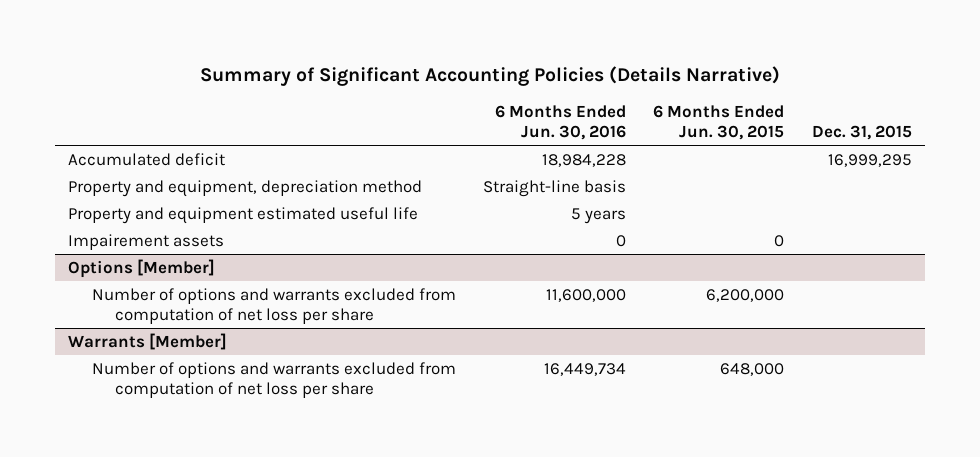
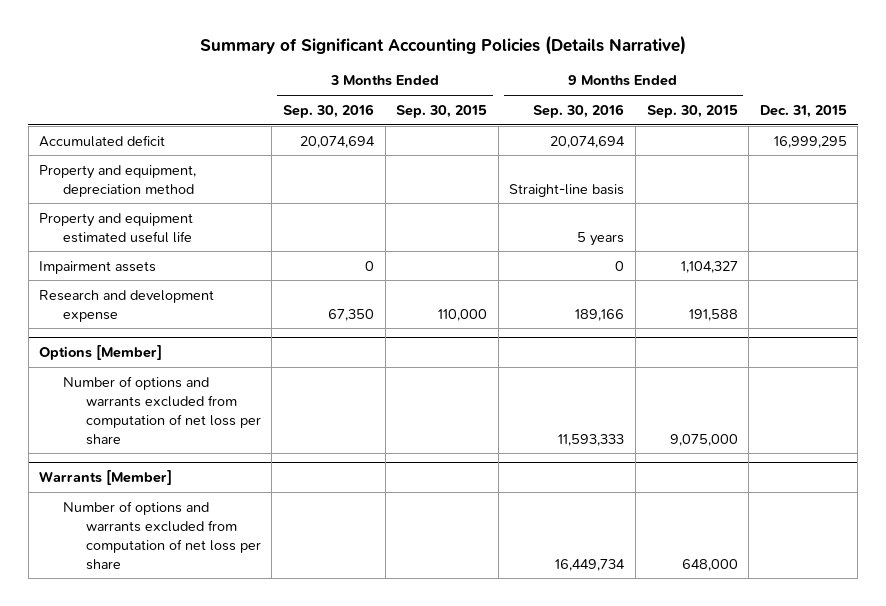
- | 6 Months Ended Jun. 30, 2016 | 6 Months Ended Jun. 30, 2015 | Dec. 31, 2015
+ | 3 Months Ended Sep. 30, 2016 | 3 Months Ended Sep. 30, 2015 | 9 Months Ended Sep. 30, 2016 | 9 Months Ended Sep. 30, 2015 | Dec. 31, 2015
- Impairement assets | 0 | 0 |
+ Impairment assets | 0 | | 0 | 1,104,327 |
+ Research and development expense | 67,350 | 110,000 | 189,166 | 191,588 |

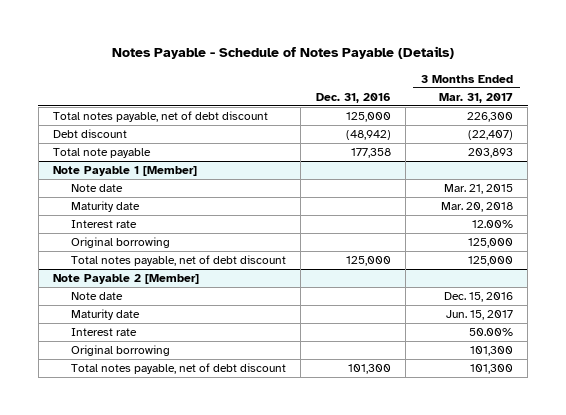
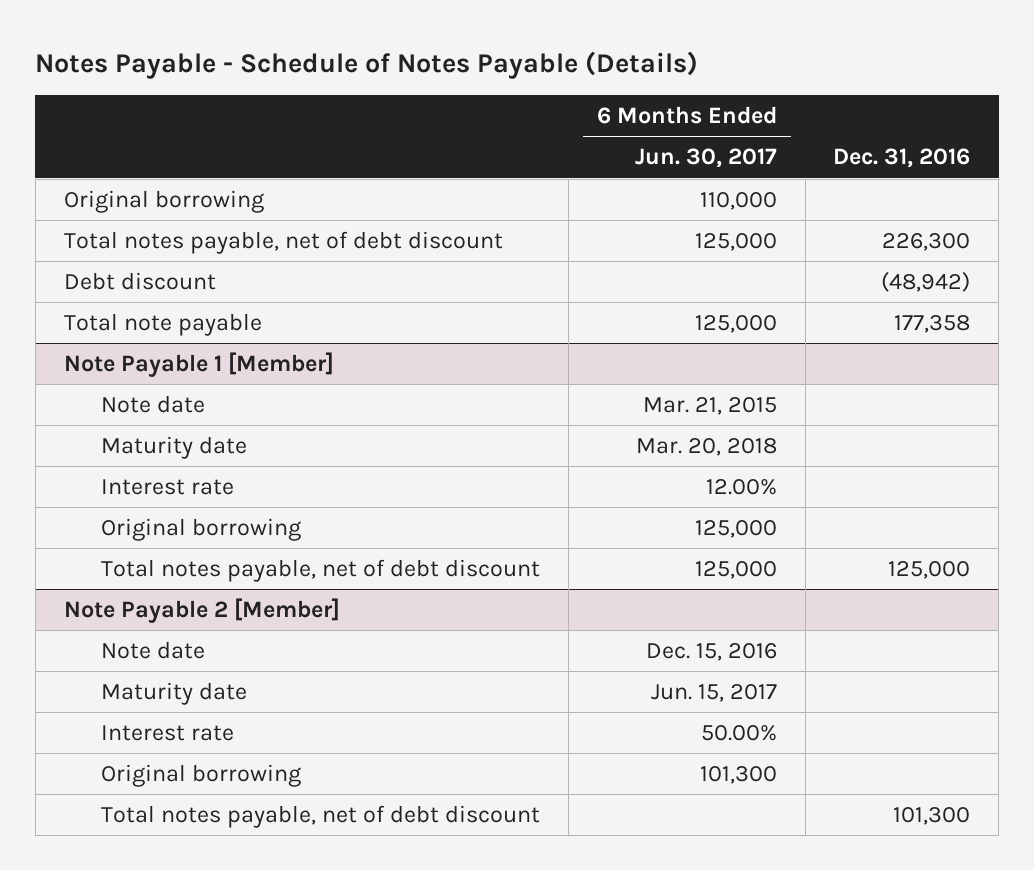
- | Dec. 31, 2016 | 3 Months Ended Mar. 31, 2017
+ | 6 Months Ended Jun. 30, 2017 | Dec. 31, 2016
- Total notes payable, net of debt discount | 125,000 | 226,300
+ Original borrowing | 110,000 |
+ Total notes payable, net of debt discount | 125,000 | 226,300

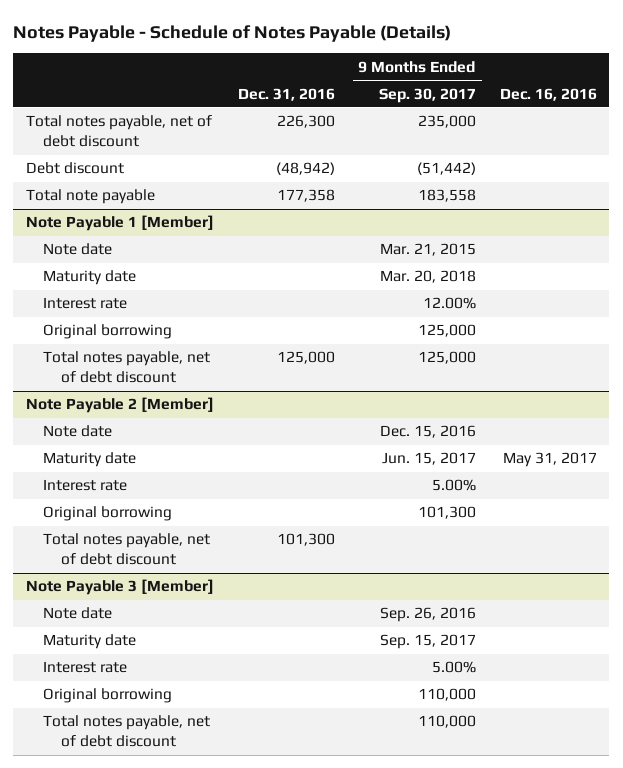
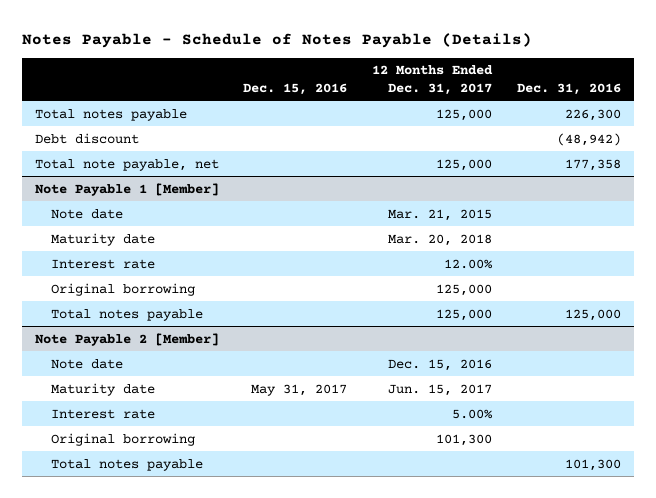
- | Dec. 31, 2016 | 9 Months Ended Sep. 30, 2017 | Dec. 16, 2016
+ | Dec. 15, 2016 | 12 Months Ended Dec. 31, 2017 | Dec. 31, 2016
- Total notes payable, net of debt discount | 226,300 | 235,000 |
+ Total notes payable | | 125,000 | 226,300
- Total note payable | 177,358 | 183,558 |
+ Total note payable, net | | 125,000 | 177,358
@ Note Payable 1 [Member]
- Total notes payable, net of debt discount | 125,000 | 125,000 |
+ Total notes payable | | 125,000 | 125,000
@ Note Payable 2 [Member]
- Total notes payable, net of debt discount | 101,300 | |
- Note Payable 3 [Member]
- Note date | | Sep. 26, 2016 |
- Maturity date | | Sep. 15, 2017 |
- Interest rate | | 5.00% |
- Original borrowing | | 110,000 |
- Total notes payable, net of debt discount | | 110,000 |
@ Note Payable 2 [Member]
+ Total notes payable | | | 101,300

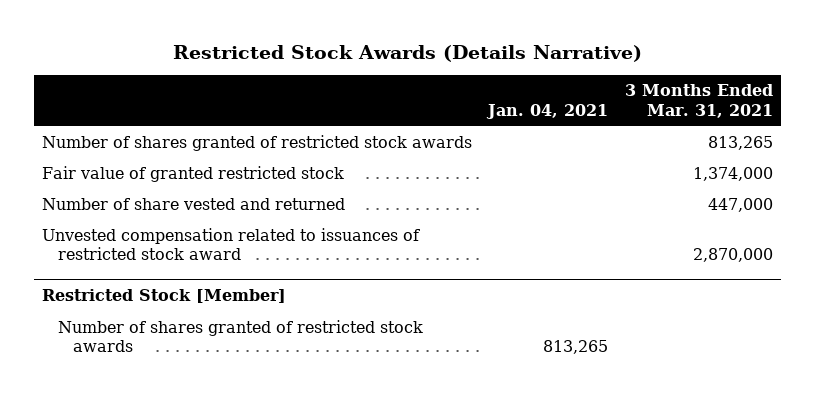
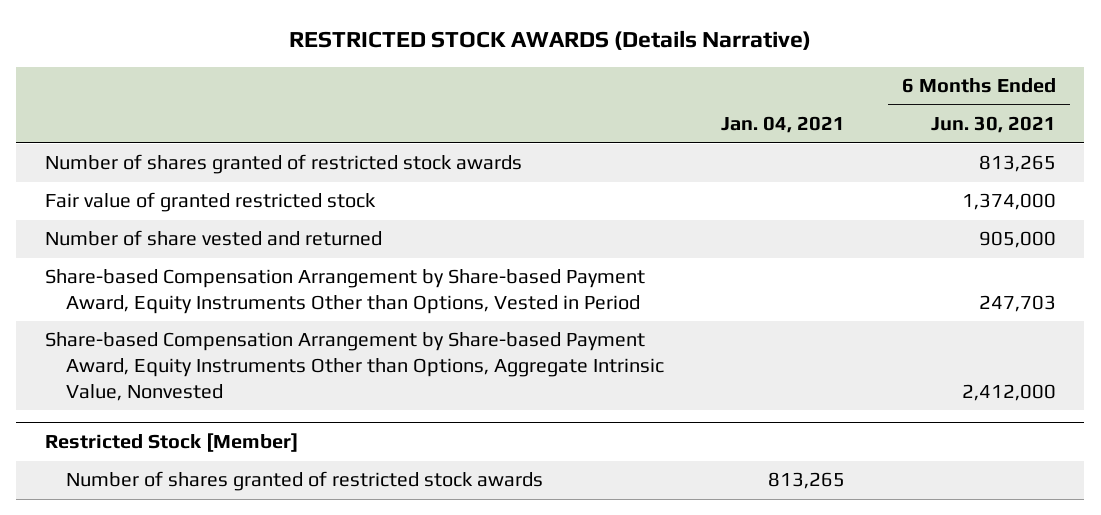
- Restricted Stock Awards (Details Narrative)
+ RESTRICTED STOCK AWARDS (Details Narrative)
- | Jan. 04, 2021 | 3 Months Ended Mar. 31, 2021
+ | Jan. 04, 2021 | 6 Months Ended Jun. 30, 2021
- Unvested compensation related to issuances of restricted stock award | | 2,870,000
+ Share-based Compensation Arrangement by Share-based Payment Award, Equity Instruments Other than Options, Vested in Period | | 247,703
+ Share-based Compensation Arrangement by Share-based Payment Award, Equity Instruments Other than Options, Aggregate Intrinsic Value, Nonvested | | 2,412,000

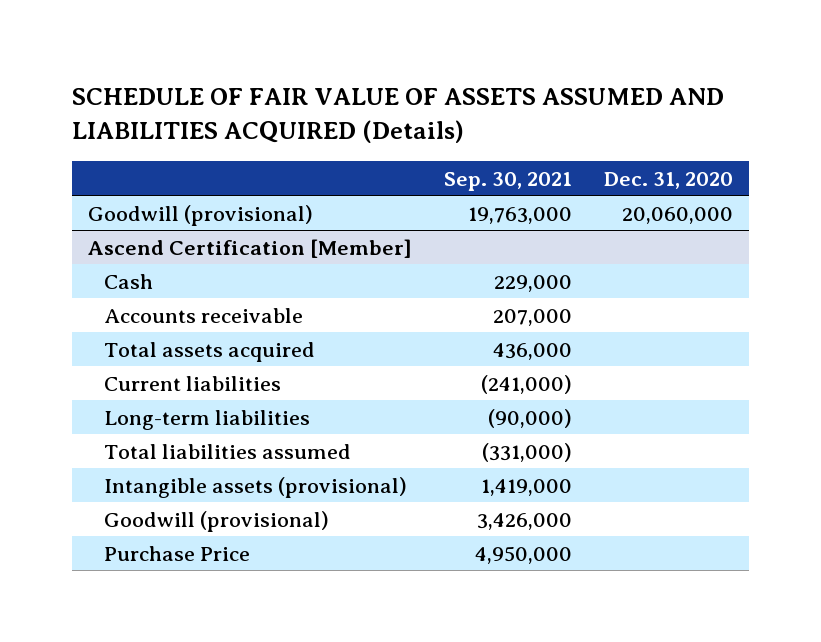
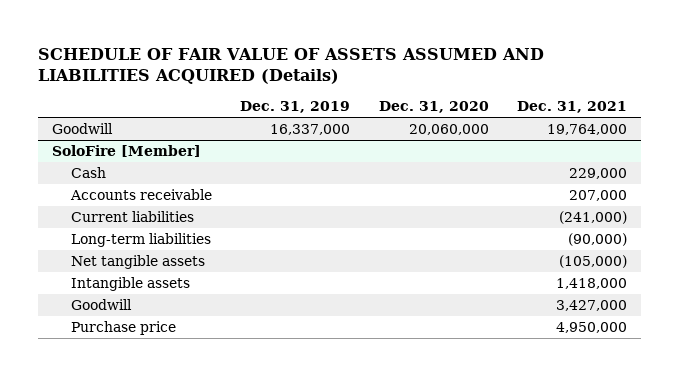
- | Sep. 30, 2021 | Dec. 31, 2020
+ | Dec. 31, 2019 | Dec. 31, 2020 | Dec. 31, 2021
- Goodwill (provisional) | 19,763,000 | 20,060,000
- Ascend Certification [Member]
- Cash | 229,000 |
- Accounts receivable | 207,000 |
- Total assets acquired | 436,000 |
- Current liabilities | (241,000) |
- Long-term liabilities | (90,000) |
- Total liabilities assumed | (331,000) |
- Intangible assets (provisional) | 1,419,000 |
- Goodwill (provisional) | 3,426,000 |
- Purchase Price | 4,950,000 |
+ Goodwill | 16,337,000 | 20,060,000 | 19,764,000
+ SoloFire [Member]
+ Cash | | | 229,000
+ Accounts receivable | | | 207,000
+ Current liabilities | | | (241,000)
+ Long-term liabilities | | | (90,000)
+ Net tangible assets | | | (105,000)
+ Intangible assets | | | 1,418,000
+ Goodwill | | | 3,427,000
+ Purchase price | | | 4,950,000

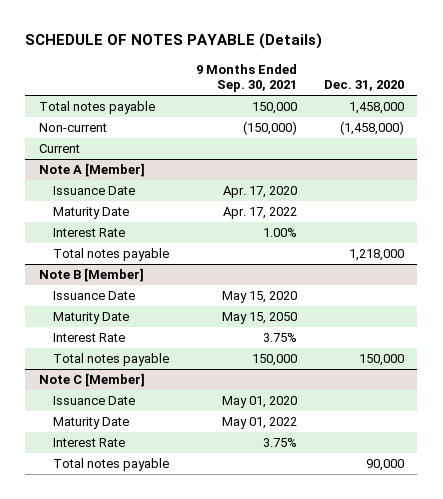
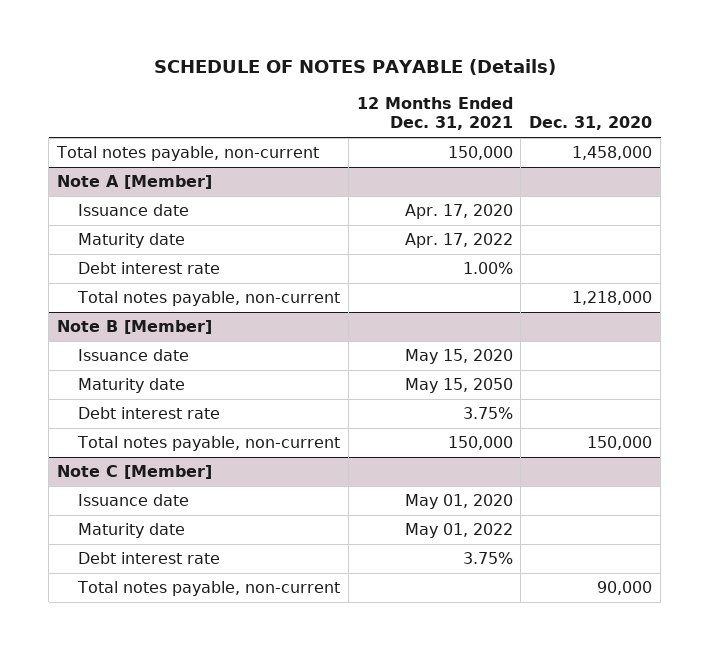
- | 9 Months Ended Sep. 30, 2021 | Dec. 31, 2020
+ | 12 Months Ended Dec. 31, 2021 | Dec. 31, 2020
- Total notes payable | 150,000 | 1,458,000
- Non-current | (150,000) | (1,458,000)
- Current
+ Total notes payable, non-current | 150,000 | 1,458,000
@ Note A [Member]
- Issuance Date | Apr. 17, 2020 |
- Maturity Date | Apr. 17, 2022 |
- Interest Rate | 1.00% |
- Total notes payable | | 1,218,000
+ Issuance date | Apr. 17, 2020 |
+ Maturity date | Apr. 17, 2022 |
+ Debt interest rate | 1.00% |
+ Total notes payable, non-current | | 1,218,000
@ Note B [Member]
- Issuance Date | May 15, 2020 |
- Maturity Date | May 15, 2050 |
- Interest Rate | 3.75% |
- Total notes payable | 150,000 | 150,000
+ Issuance date | May 15, 2020 |
+ Maturity date | May 15, 2050 |
+ Debt interest rate | 3.75% |
+ Total notes payable, non-current | 150,000 | 150,000
@ Note C [Member]
- Issuance Date | May 01, 2020 |
- Maturity Date | May 01, 2022 |
- Interest Rate | 3.75% |
- Total notes payable | | 90,000
+ Issuance date | May 01, 2020 |
+ Maturity date | May 01, 2022 |
+ Debt interest rate | 3.75% |
+ Total notes payable, non-current | | 90,000

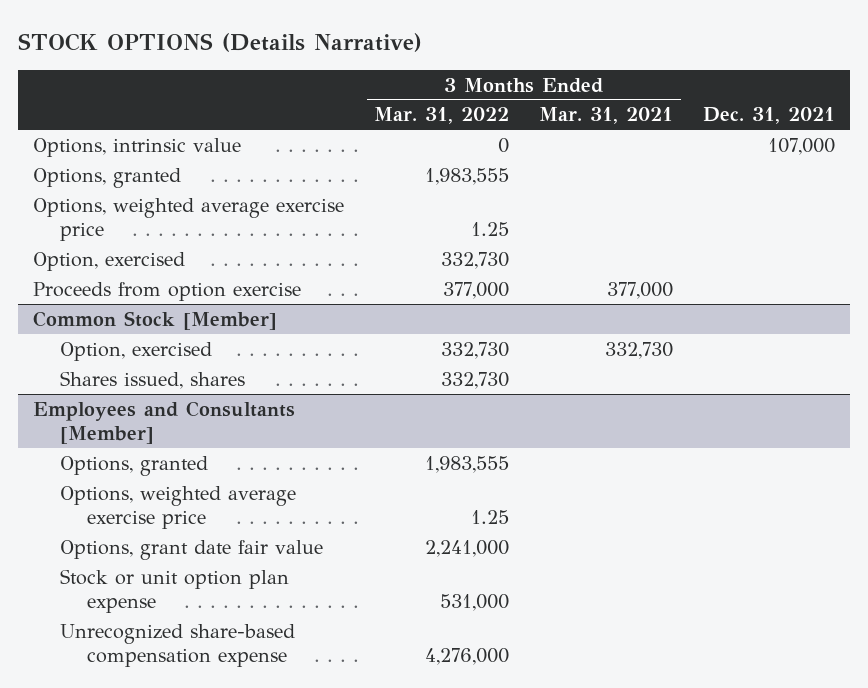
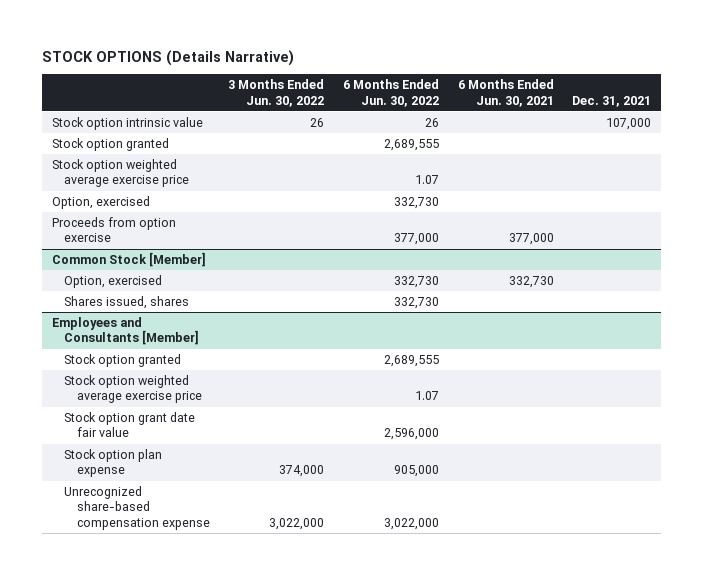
- | 3 Months Ended Mar. 31, 2022 | 3 Months Ended Mar. 31, 2021 | Dec. 31, 2021
+ | 3 Months Ended Jun. 30, 2022 | 6 Months Ended Jun. 30, 2022 | 6 Months Ended Jun. 30, 2021 | Dec. 31, 2021
- Options, intrinsic value | 0 | | 107,000
- Options, granted | 1,983,555 | |
- Options, weighted average exercise price | 1.25 | |
+ Stock option intrinsic value | 26 | 26 | | 107,000
+ Stock option granted | | 2,689,555 | |
+ Stock option weighted average exercise price | | 1.07 | |
@ Employees and Consultants [Member]
- Options, granted | 1,983,555 | |
- Options, weighted average exercise price | 1.25 | |
- Options, grant date fair value | 2,241,000 | |
- Stock or unit option plan expense | 531,000 | |
+ Stock option granted | | 2,689,555 | |
+ Stock option weighted average exercise price | | 1.07 | |
+ Stock option grant date fair value | | 2,596,000 | |
+ Stock option plan expense | 374,000 | 905,000 | |

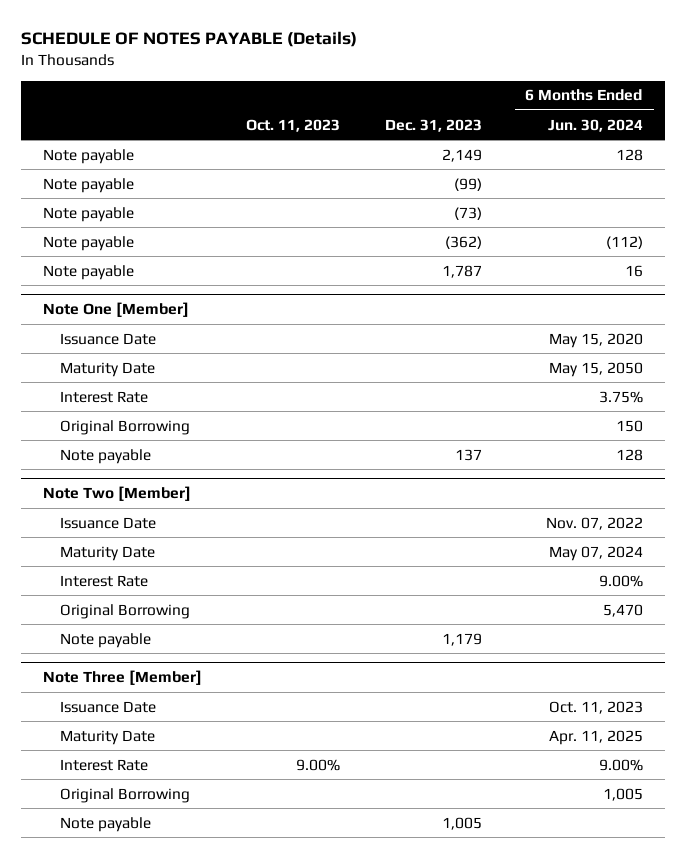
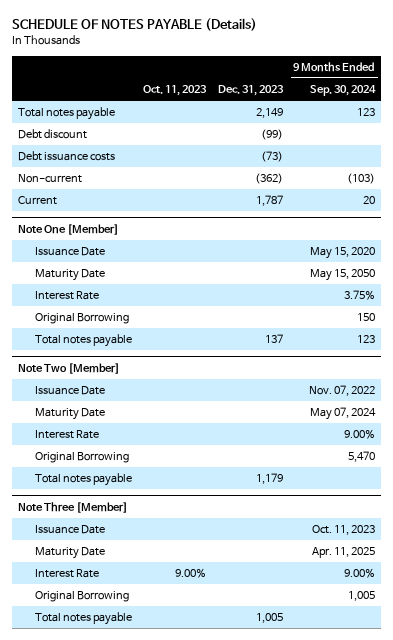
- | Oct. 11, 2023 | Dec. 31, 2023 | 6 Months Ended Jun. 30, 2024
+ | Oct. 11, 2023 | Dec. 31, 2023 | 9 Months Ended Sep. 30, 2024
- Note payable | | 2,149 | 128
- Note payable | | (99) |
- Note payable | | (73) |
- Note payable | | (362) | (112)
- Note payable | | 1,787 | 16
+ Total notes payable | | 2,149 | 123
+ Debt discount | | (99) |
+ Debt issuance costs | | (73) |
+ Non-current | | (362) | (103)
+ Current | | 1,787 | 20
@ Note One [Member]
- Note payable | | 137 | 128
+ Total notes payable | | 137 | 123
@ Note Two [Member]
- Note payable | | 1,179 |
+ Total notes payable | | 1,179 |
@ Note Three [Member]
- Note payable | | 1,005 |
+ Total notes payable | | 1,005 |

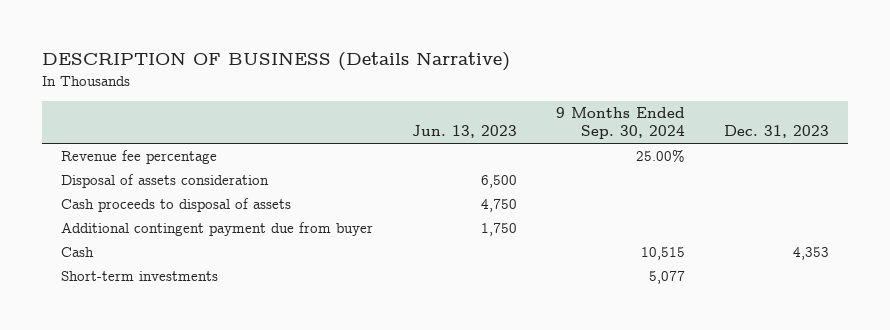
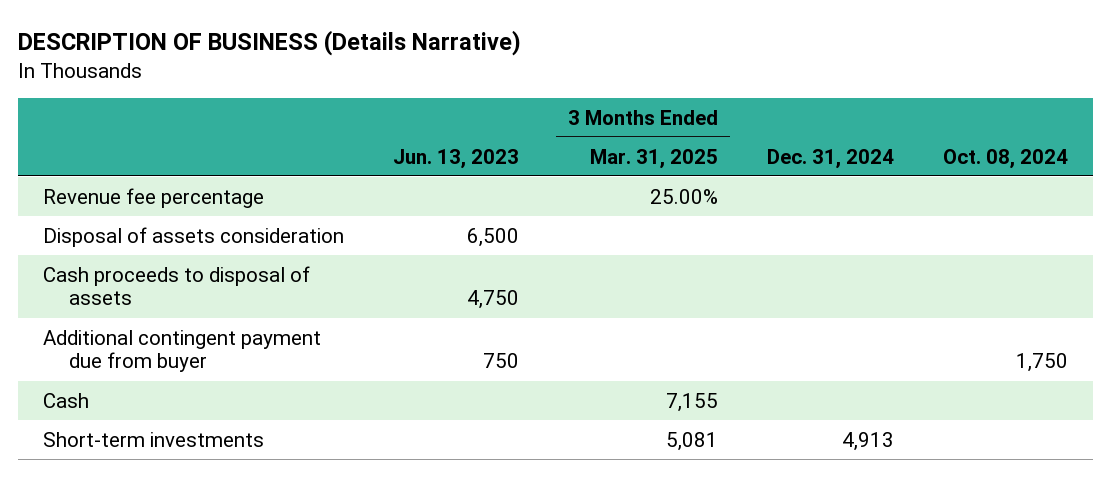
- | Jun. 13, 2023 | 9 Months Ended Sep. 30, 2024 | Dec. 31, 2023
+ | Jun. 13, 2023 | 3 Months Ended Mar. 31, 2025 | Dec. 31, 2024 | Oct. 08, 2024
- Additional contingent payment due from buyer | 1,750 | |
+ Additional contingent payment due from buyer | 750 | | | 1,750

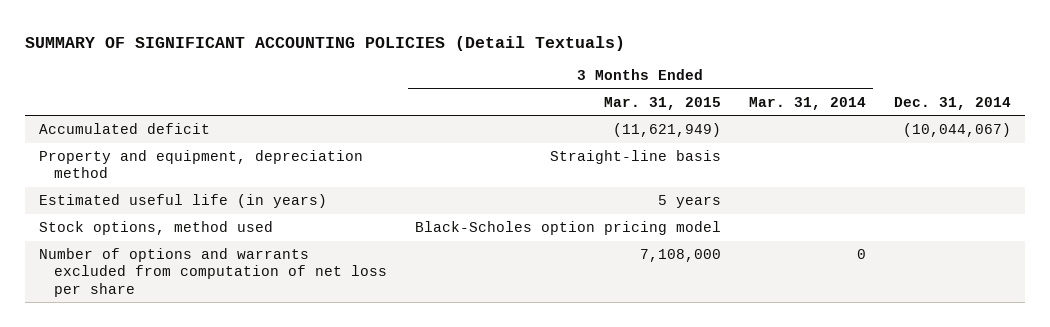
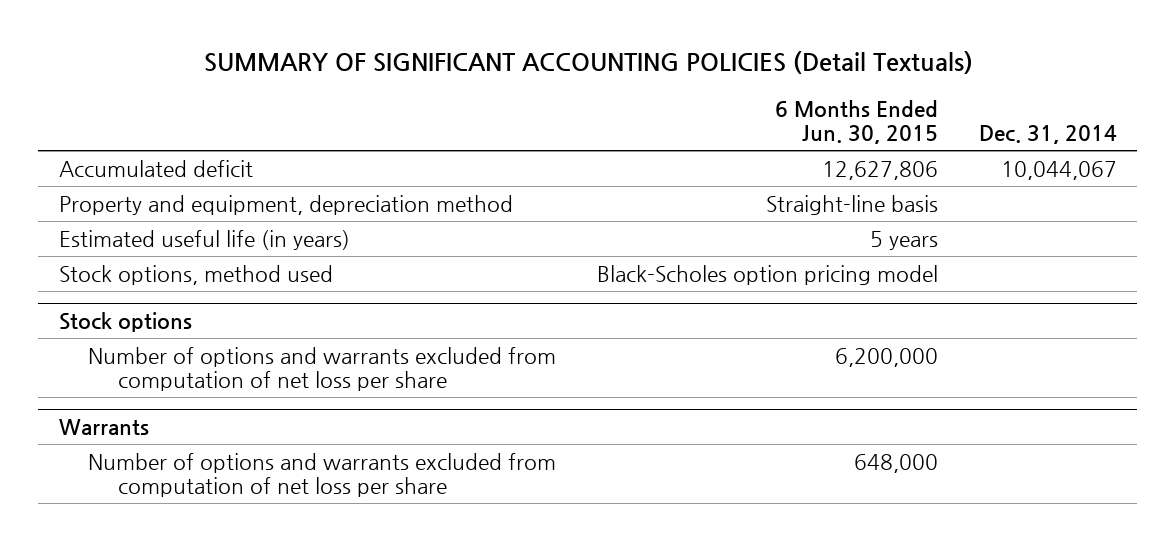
- | 3 Months Ended Mar. 31, 2015 | 3 Months Ended Mar. 31, 2014 | Dec. 31, 2014
+ | 6 Months Ended Jun. 30, 2015 | Dec. 31, 2014
- Accumulated deficit | (11,621,949) | | (10,044,067)
+ Accumulated deficit | 12,627,806 | 10,044,067
- Number of options and warrants excluded from computation of net loss per share | 7,108,000 | 0 |
+ Stock options
+ Number of options and warrants excluded from computation of net loss per share | 6,200,000 |
+ Warrants
+ Number of options and warrants excluded from computation of net loss per share | 648,000 |

